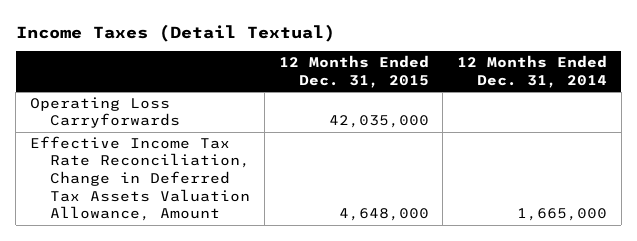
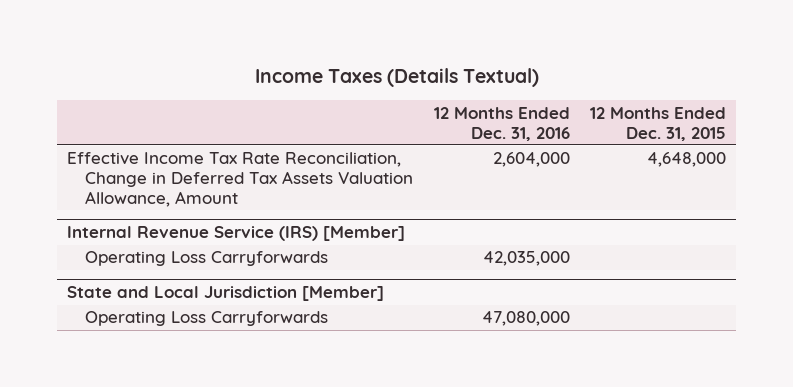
- Income Taxes (Detail Textual)
+ Income Taxes (Details Textual)
- | 12 Months Ended Dec. 31, 2015 | 12 Months Ended Dec. 31, 2014
+ | 12 Months Ended Dec. 31, 2016 | 12 Months Ended Dec. 31, 2015
- Operating Loss Carryforwards | 42,035,000 |
+ Internal Revenue Service (IRS) [Member]
+ Operating Loss Carryforwards | 42,035,000 |
+ State and Local Jurisdiction [Member]
+ Operating Loss Carryforwards | 47,080,000 |

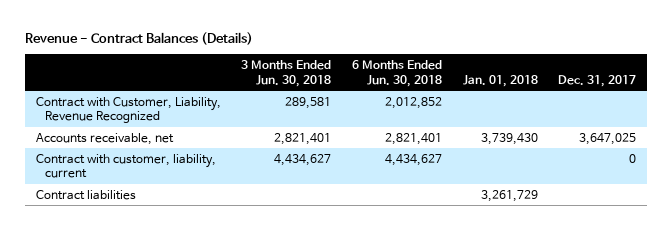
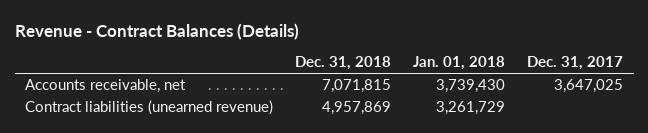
- | 3 Months Ended Jun. 30, 2018 | 6 Months Ended Jun. 30, 2018 | Jan. 01, 2018 | Dec. 31, 2017
+ | Dec. 31, 2018 | Jan. 01, 2018 | Dec. 31, 2017
- Contract with Customer, Liability, Revenue Recognized | 289,581 | 2,012,852 | |
- Contract with customer, liability, current | 4,434,627 | 4,434,627 | | 0
- Contract liabilities | | | 3,261,729 |
+ Contract liabilities (unearned revenue) | 4,957,869 | 3,261,729 |

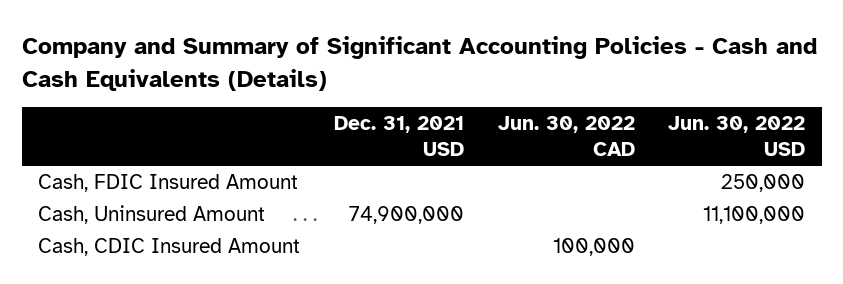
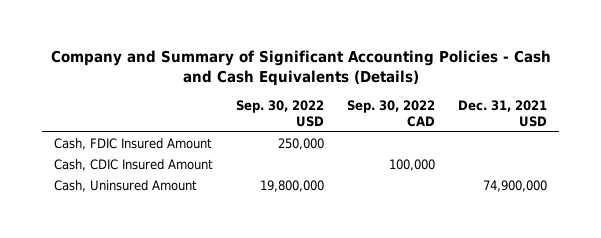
- | Dec. 31, 2021 USD | Jun. 30, 2022 CAD | Jun. 30, 2022 USD
+ | Sep. 30, 2022 USD | Sep. 30, 2022 CAD | Dec. 31, 2021 USD
moved down: Cash, Uninsured Amount | 19,800,000 | | 74,900,000

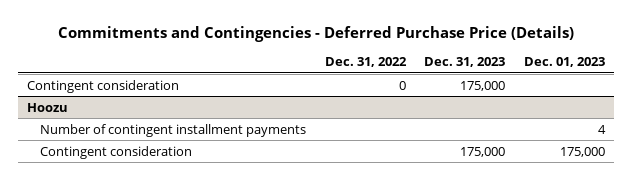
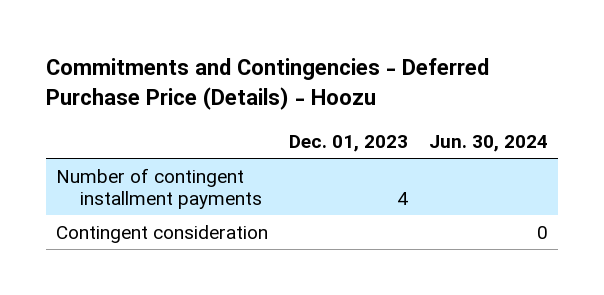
- Commitments and Contingencies - Deferred Purchase Price (Details)
+ Commitments and Contingencies - Deferred Purchase Price (Details) - Hoozu
- | Dec. 31, 2022 | Dec. 31, 2023 | Dec. 01, 2023
+ | Dec. 01, 2023 | Jun. 30, 2024
+ Number of contingent installment payments | 4 |
- Hoozu
- Number of contingent installment payments | | | 4
- Contingent consideration | | 175,000 | 175,000

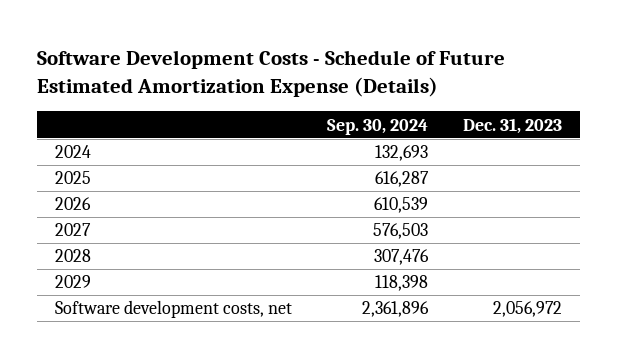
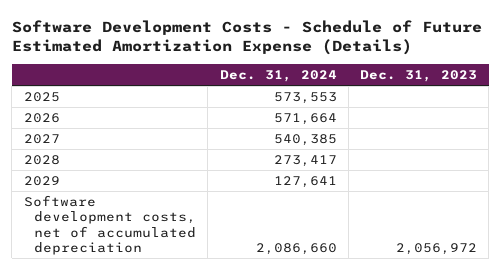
- | Sep. 30, 2024 | Dec. 31, 2023
+ | Dec. 31, 2024 | Dec. 31, 2023
- 2024 | 132,693 |
- Software development costs, net | 2,361,896 | 2,056,972
+ Software development costs, net of accumulated depreciation | 2,086,660 | 2,056,972

